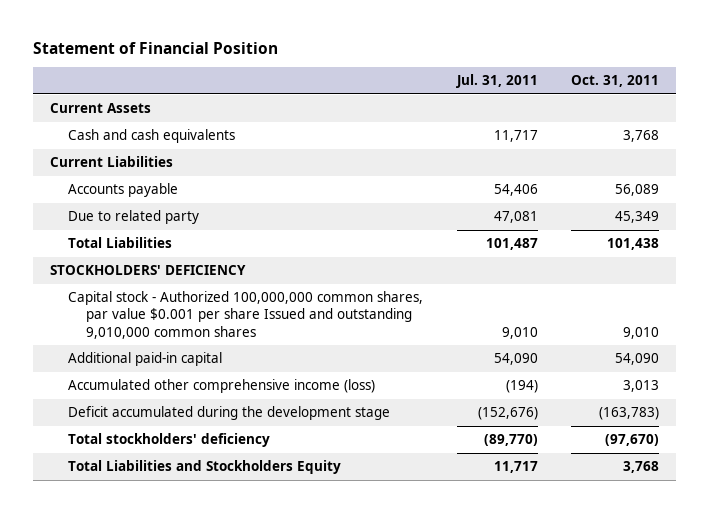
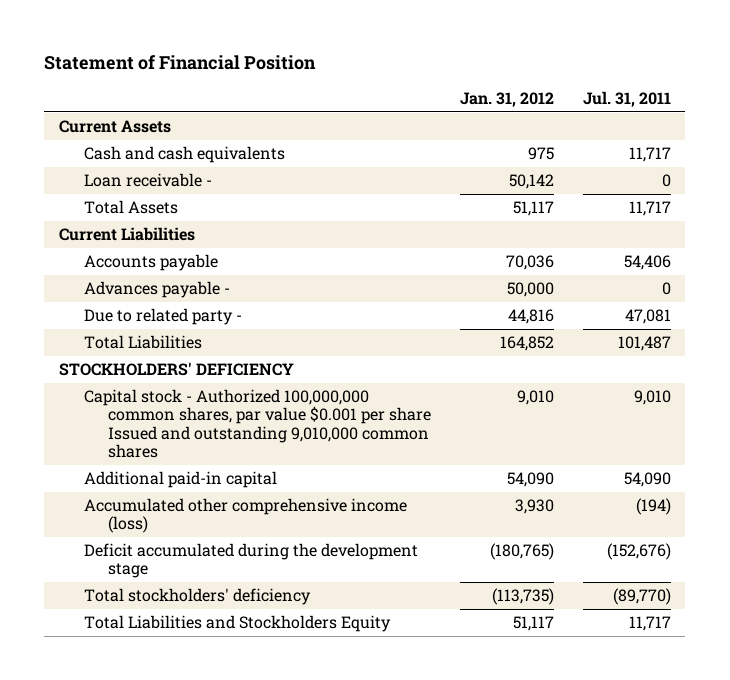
- | Jul. 31, 2011 | Oct. 31, 2011
+ | Jan. 31, 2012 | Jul. 31, 2011
+ Loan receivable - | 50,142 | 0
+ Total Assets | 51,117 | 11,717
- Due to related party | 47,081 | 45,349
+ Advances payable - | 50,000 | 0
+ Due to related party - | 44,816 | 47,081

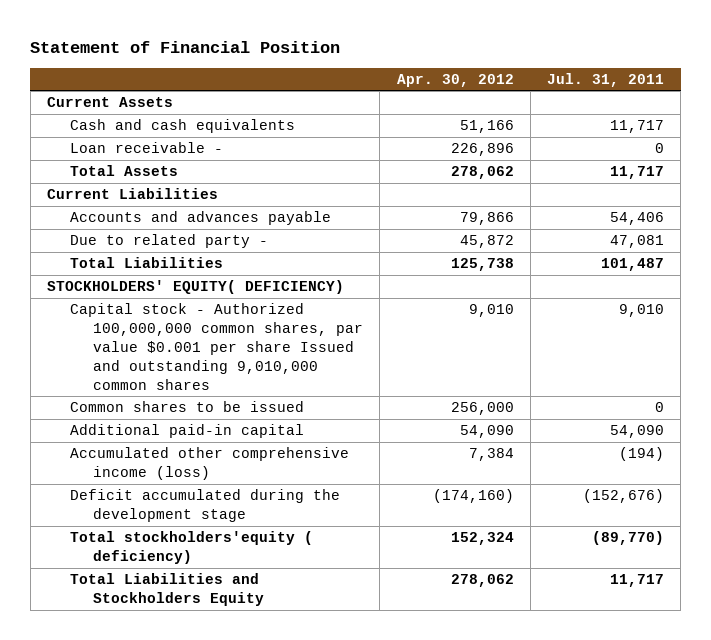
- | Jan. 31, 2012 | Jul. 31, 2011
+ | Apr. 30, 2012 | Jul. 31, 2011
- Accounts payable | 70,036 | 54,406
- Advances payable - | 50,000 | 0
+ Accounts and advances payable | 79,866 | 54,406
- STOCKHOLDERS' DEFICIENCY
+ STOCKHOLDERS' EQUITY( DEFICIENCY)
+ Common shares to be issued | 256,000 | 0
- Total stockholders' deficiency | (113,735) | (89,770)
+ Total stockholders'equity ( deficiency) | 152,324 | (89,770)

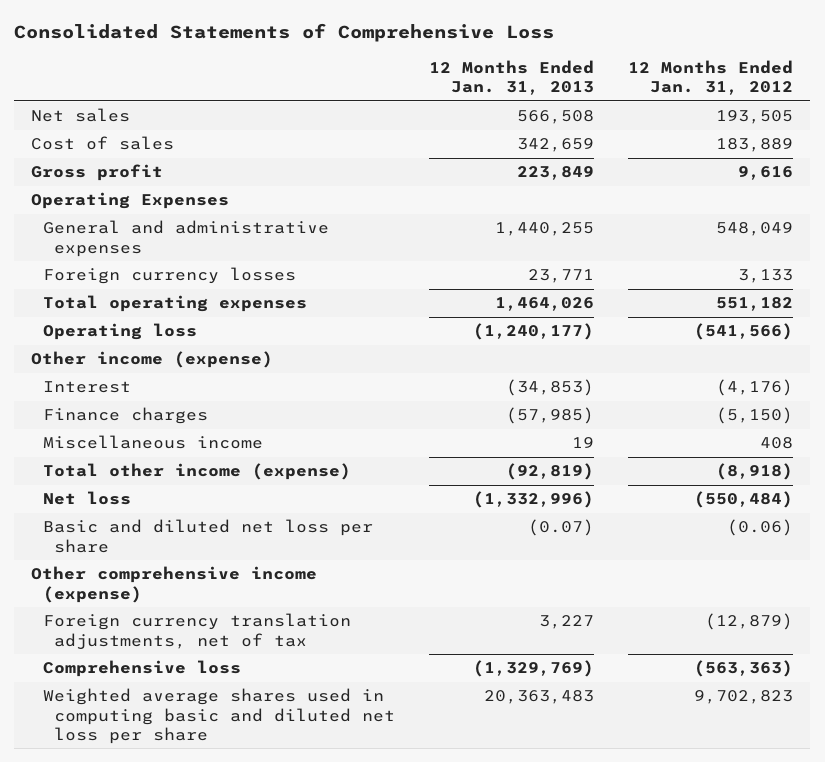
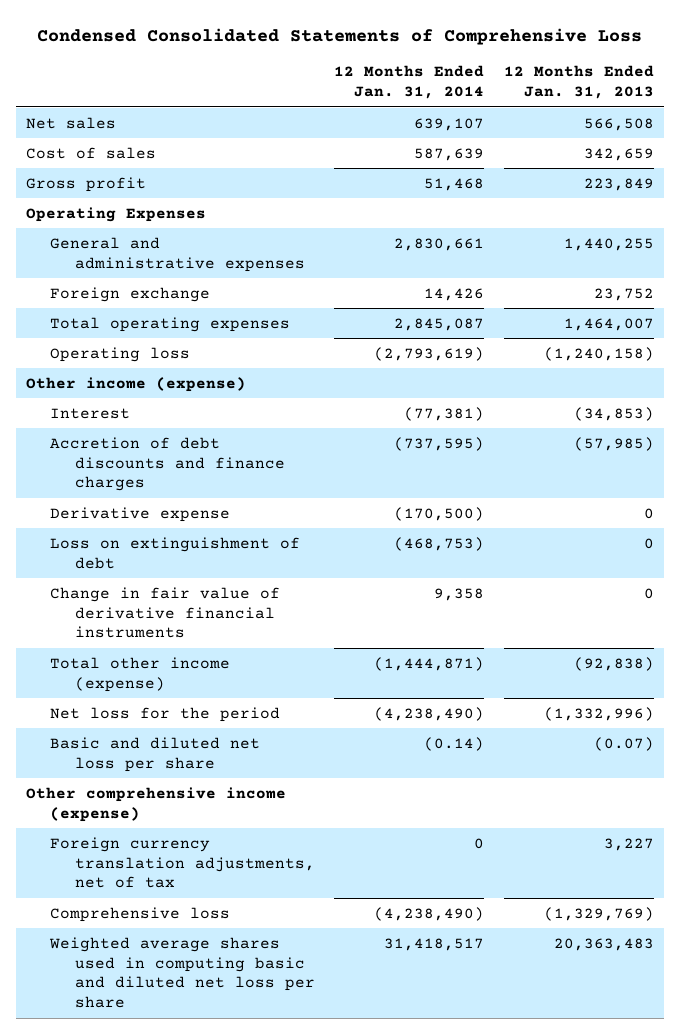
- Consolidated Statements of Comprehensive Loss
+ Condensed Consolidated Statements of Comprehensive Loss
- | 12 Months Ended Jan. 31, 2013 | 12 Months Ended Jan. 31, 2012
+ | 12 Months Ended Jan. 31, 2014 | 12 Months Ended Jan. 31, 2013
- Foreign currency losses | 23,771 | 3,133
- Total operating expenses | 1,464,026 | 551,182
- Operating loss | (1,240,177) | (541,566)
+ Foreign exchange | 14,426 | 23,752
+ Total operating expenses | 2,845,087 | 1,464,007
+ Operating loss | (2,793,619) | (1,240,158)
- Finance charges | (57,985) | (5,150)
- Miscellaneous income | 19 | 408
- Total other income (expense) | (92,819) | (8,918)
- Net loss | (1,332,996) | (550,484)
+ Accretion of debt discounts and finance charges | (737,595) | (57,985)
+ Derivative expense | (170,500) | 0
+ Loss on extinguishment of debt | (468,753) | 0
+ Change in fair value of derivative financial instruments | 9,358 | 0
+ Total other income (expense) | (1,444,871) | (92,838)
+ Net loss for the period | (4,238,490) | (1,332,996)

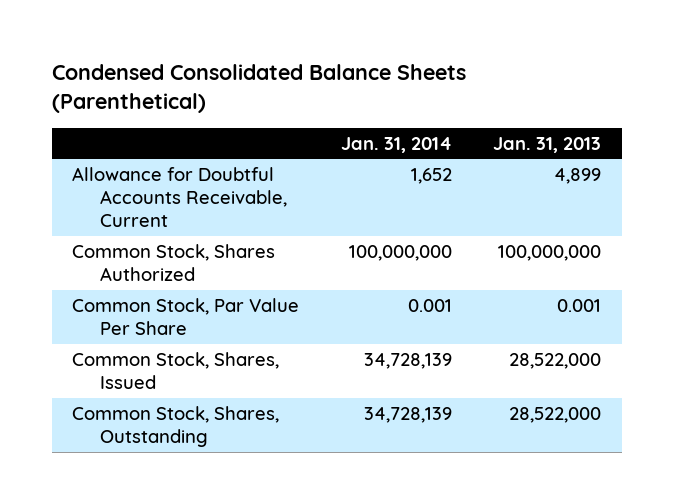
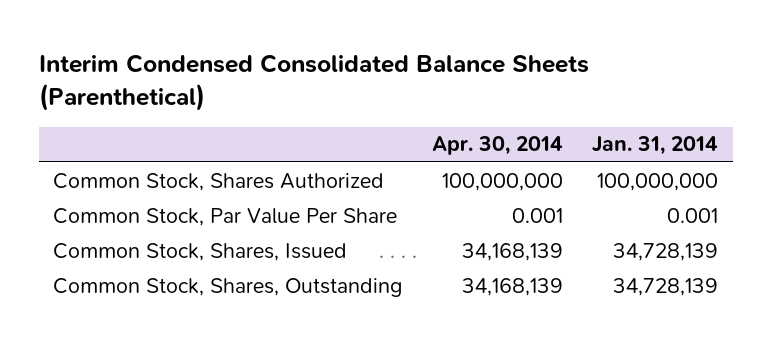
- Condensed Consolidated Balance Sheets (Parenthetical)
+ Interim Condensed Consolidated Balance Sheets (Parenthetical)
- | Jan. 31, 2014 | Jan. 31, 2013
+ | Apr. 30, 2014 | Jan. 31, 2014
- Allowance for Doubtful Accounts Receivable, Current | 1,652 | 4,899

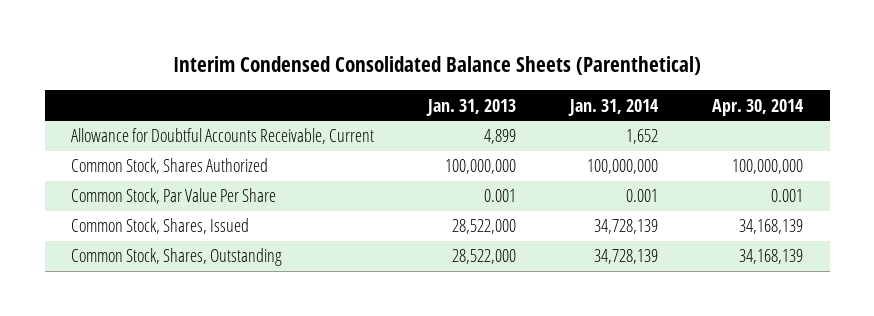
- | Apr. 30, 2014 | Jan. 31, 2014
+ | Jan. 31, 2013 | Jan. 31, 2014 | Apr. 30, 2014
+ Allowance for Doubtful Accounts Receivable, Current | 4,899 | 1,652 |

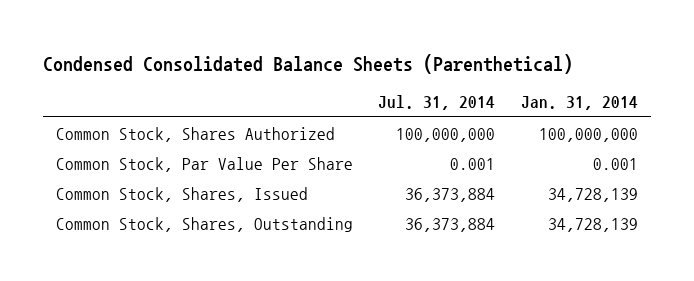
- Interim Condensed Consolidated Balance Sheets (Parenthetical)
+ Condensed Consolidated Balance Sheets (Parenthetical)
- | Jan. 31, 2013 | Jan. 31, 2014 | Apr. 30, 2014
+ | Jul. 31, 2014 | Jan. 31, 2014
- Allowance for Doubtful Accounts Receivable, Current | 4,899 | 1,652 |

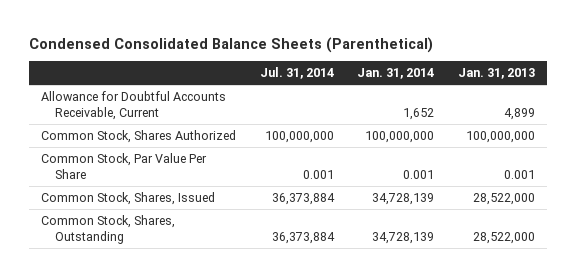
- | Jul. 31, 2014 | Jan. 31, 2014
+ | Jul. 31, 2014 | Jan. 31, 2014 | Jan. 31, 2013
+ Allowance for Doubtful Accounts Receivable, Current | | 1,652 | 4,899

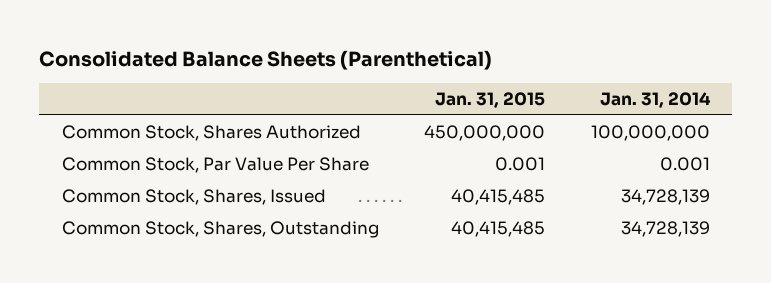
- Condensed Consolidated Balance Sheets (Parenthetical)
+ Consolidated Balance Sheets (Parenthetical)
- | Jul. 31, 2014 | Jan. 31, 2014 | Jan. 31, 2013
+ | Jan. 31, 2015 | Jan. 31, 2014
- Allowance for Doubtful Accounts Receivable, Current | | 1,652 | 4,899

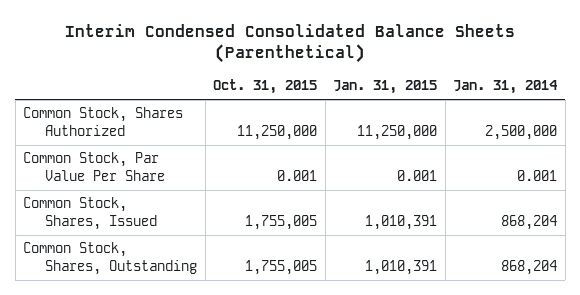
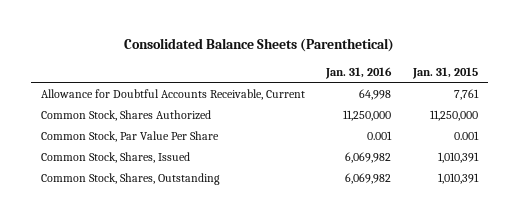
- Interim Condensed Consolidated Balance Sheets (Parenthetical)
+ Consolidated Balance Sheets (Parenthetical)
- | Oct. 31, 2015 | Jan. 31, 2015 | Jan. 31, 2014
+ | Jan. 31, 2016 | Jan. 31, 2015
+ Allowance for Doubtful Accounts Receivable, Current | 64,998 | 7,761

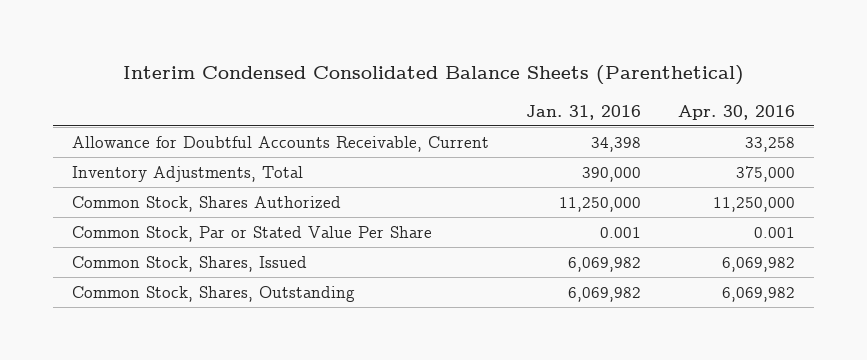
- Consolidated Balance Sheets (Parenthetical)
+ Interim Condensed Consolidated Balance Sheets (Parenthetical)
- | Jan. 31, 2016 | Jan. 31, 2015
+ | Jan. 31, 2016 | Apr. 30, 2016
- Allowance for Doubtful Accounts Receivable, Current | 64,998 | 7,761
+ Allowance for Doubtful Accounts Receivable, Current | 34,398 | 33,258
+ Inventory Adjustments, Total | 390,000 | 375,000
- Common Stock, Par Value Per Share | 0.001 | 0.001
+ Common Stock, Par or Stated Value Per Share | 0.001 | 0.001

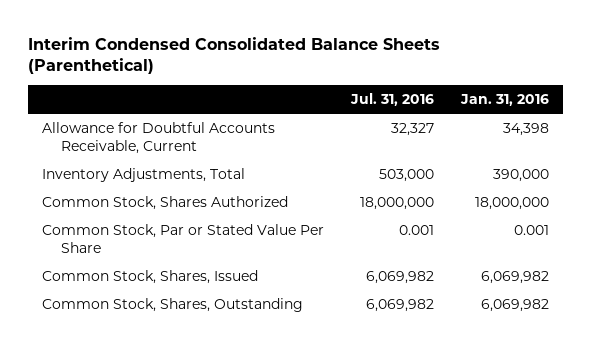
- | Jan. 31, 2016 | Apr. 30, 2016
+ | Jul. 31, 2016 | Jan. 31, 2016
- Common Stock, Shares Authorized | 11,250,000 | 11,250,000
+ Common Stock, Shares Authorized | 18,000,000 | 18,000,000

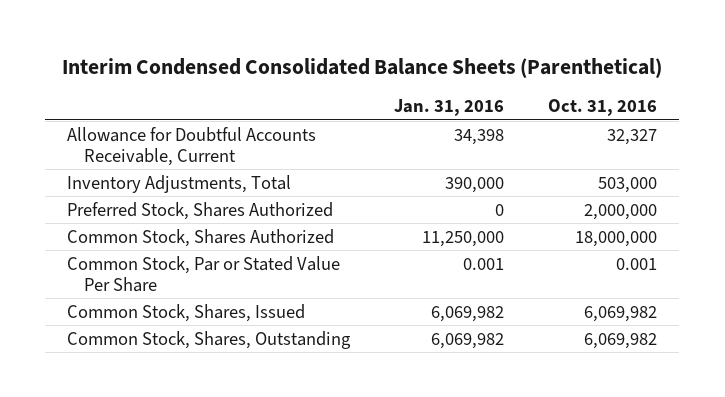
- | Jul. 31, 2016 | Jan. 31, 2016
+ | Jan. 31, 2016 | Oct. 31, 2016
- Common Stock, Shares Authorized | 18,000,000 | 18,000,000
+ Preferred Stock, Shares Authorized | 0 | 2,000,000
+ Common Stock, Shares Authorized | 11,250,000 | 18,000,000

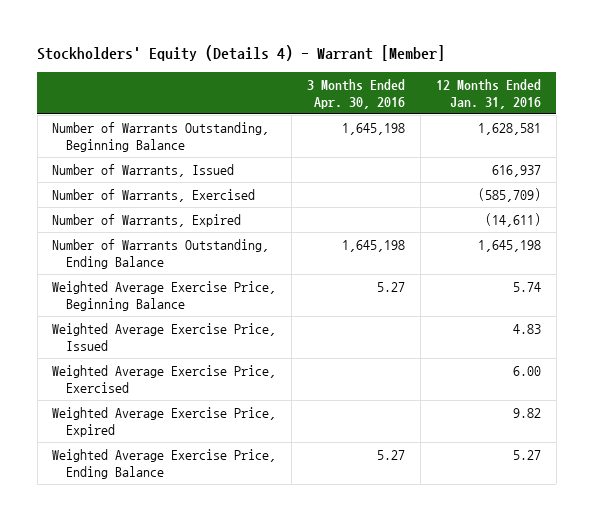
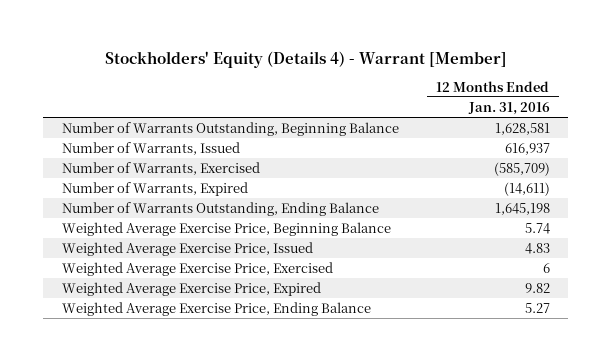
- | 3 Months Ended Apr. 30, 2016 | 12 Months Ended Jan. 31, 2016
+ | 12 Months Ended Jan. 31, 2016
- Weighted Average Exercise Price, Exercised | | 6.00
+ Weighted Average Exercise Price, Exercised | 6

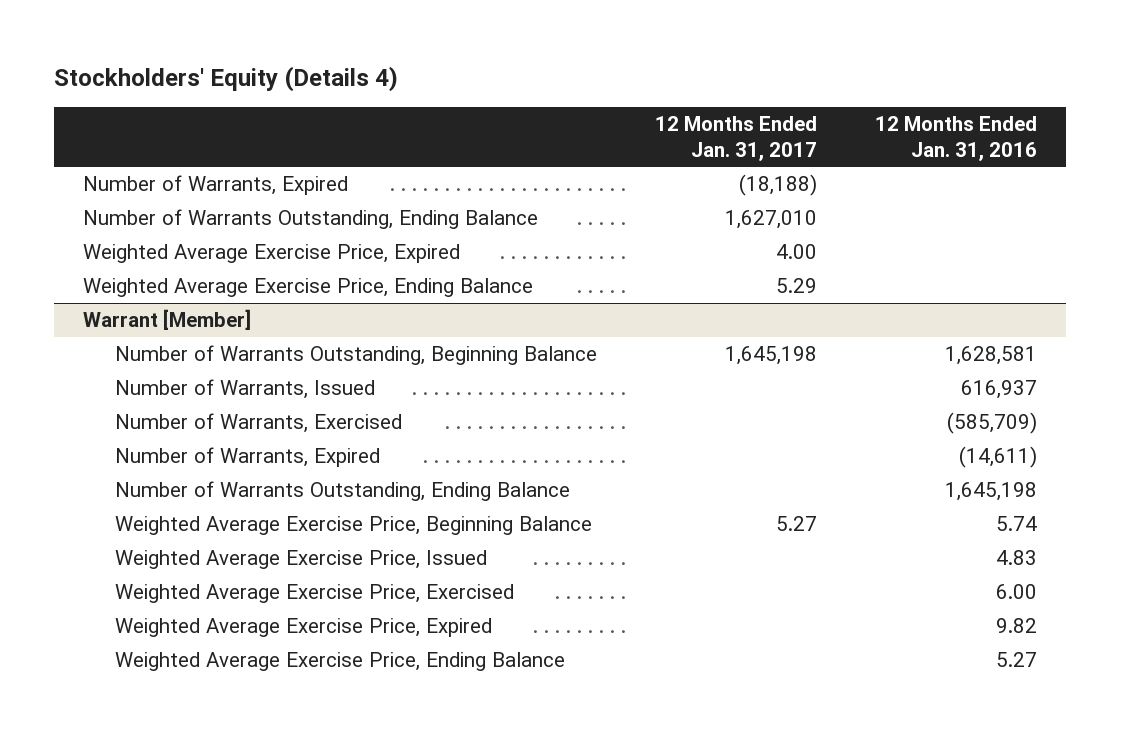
- Stockholders' Equity (Details 4) - Warrant [Member]
+ Stockholders' Equity (Details 4)
- | 12 Months Ended Jan. 31, 2016
+ | 12 Months Ended Jan. 31, 2017 | 12 Months Ended Jan. 31, 2016
+ Number of Warrants, Expired | (18,188) |
+ Number of Warrants Outstanding, Ending Balance | 1,627,010 |
+ Weighted Average Exercise Price, Expired | 4.00 |
+ Weighted Average Exercise Price, Ending Balance | 5.29 |
+ Warrant [Member]
- Weighted Average Exercise Price, Exercised | 6
+ Weighted Average Exercise Price, Exercised | | 6.00

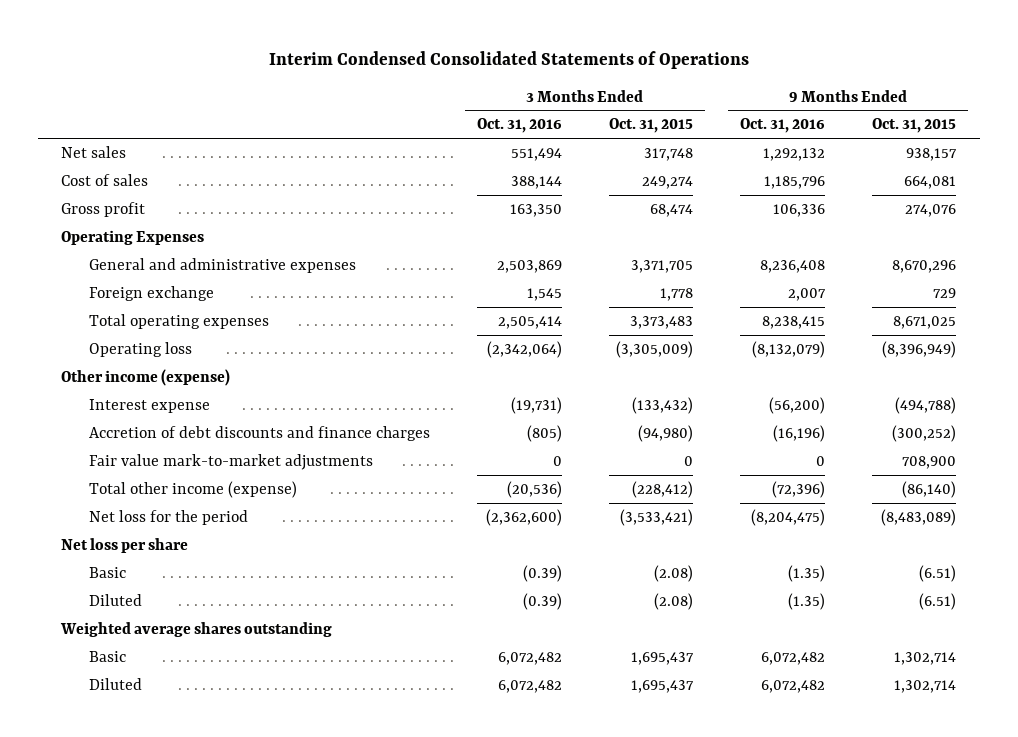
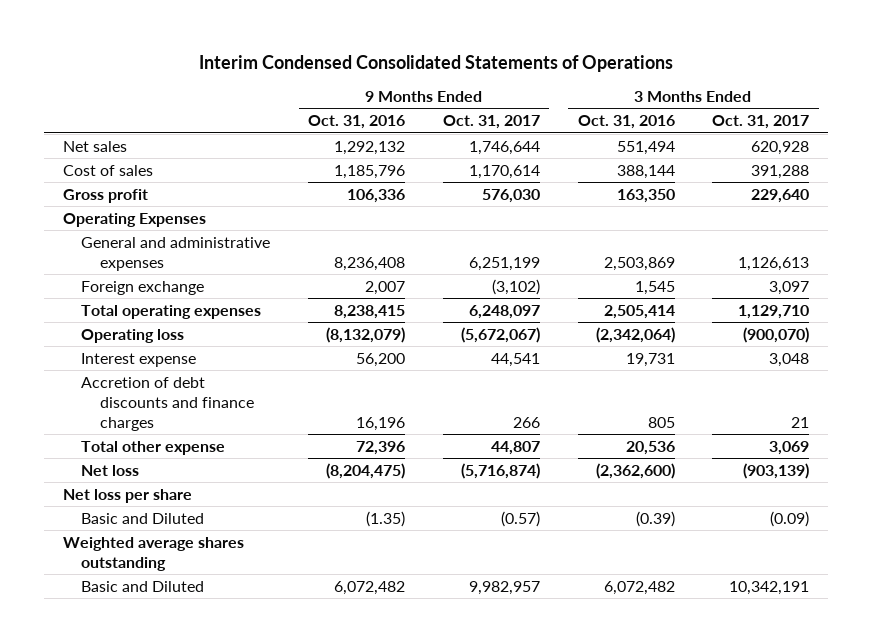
- | 3 Months Ended Oct. 31, 2016 | 3 Months Ended Oct. 31, 2015 | 9 Months Ended Oct. 31, 2016 | 9 Months Ended Oct. 31, 2015
+ | 9 Months Ended Oct. 31, 2016 | 9 Months Ended Oct. 31, 2017 | 3 Months Ended Oct. 31, 2016 | 3 Months Ended Oct. 31, 2017
- Other income (expense)
- Interest expense | (19,731) | (133,432) | (56,200) | (494,788)
- Accretion of debt discounts and finance charges | (805) | (94,980) | (16,196) | (300,252)
- Fair value mark-to-market adjustments | 0 | 0 | 0 | 708,900
- Total other income (expense) | (20,536) | (228,412) | (72,396) | (86,140)
- Net loss for the period | (2,362,600) | (3,533,421) | (8,204,475) | (8,483,089)
+ Interest expense | 56,200 | 44,541 | 19,731 | 3,048
+ Accretion of debt discounts and finance charges | 16,196 | 266 | 805 | 21
+ Total other expense | 72,396 | 44,807 | 20,536 | 3,069
+ Net loss | (8,204,475) | (5,716,874) | (2,362,600) | (903,139)
- Basic | (0.39) | (2.08) | (1.35) | (6.51)
- Diluted | (0.39) | (2.08) | (1.35) | (6.51)
+ Basic and Diluted | (1.35) | (0.57) | (0.39) | (0.09)
- Basic | 6,072,482 | 1,695,437 | 6,072,482 | 1,302,714
- Diluted | 6,072,482 | 1,695,437 | 6,072,482 | 1,302,714
+ Basic and Diluted | 6,072,482 | 9,982,957 | 6,072,482 | 10,342,191

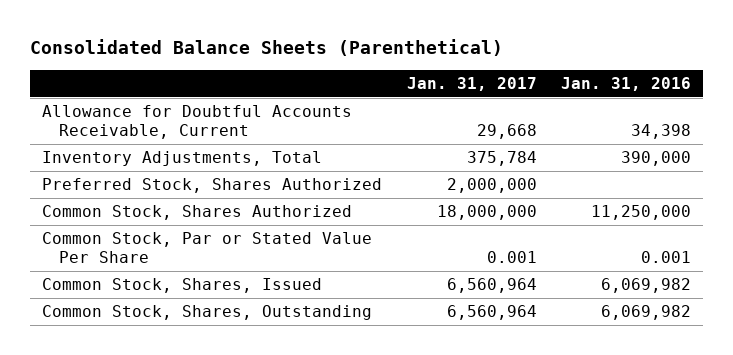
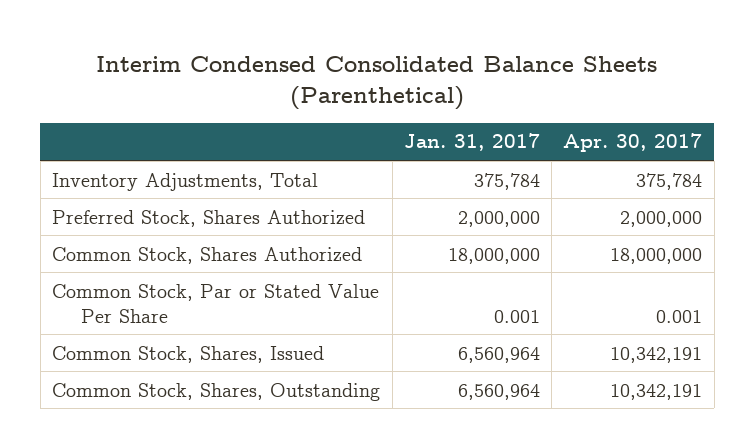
- Consolidated Balance Sheets (Parenthetical)
+ Interim Condensed Consolidated Balance Sheets (Parenthetical)
- | Jan. 31, 2017 | Jan. 31, 2016
+ | Jan. 31, 2017 | Apr. 30, 2017
- Allowance for Doubtful Accounts Receivable, Current | 29,668 | 34,398

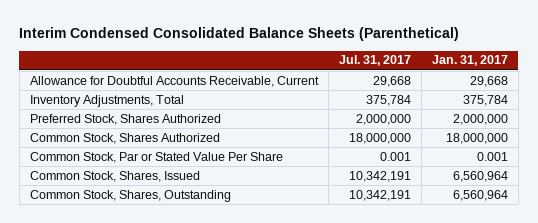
- | Jan. 31, 2017 | Apr. 30, 2017
+ | Jul. 31, 2017 | Jan. 31, 2017
+ Allowance for Doubtful Accounts Receivable, Current | 29,668 | 29,668

